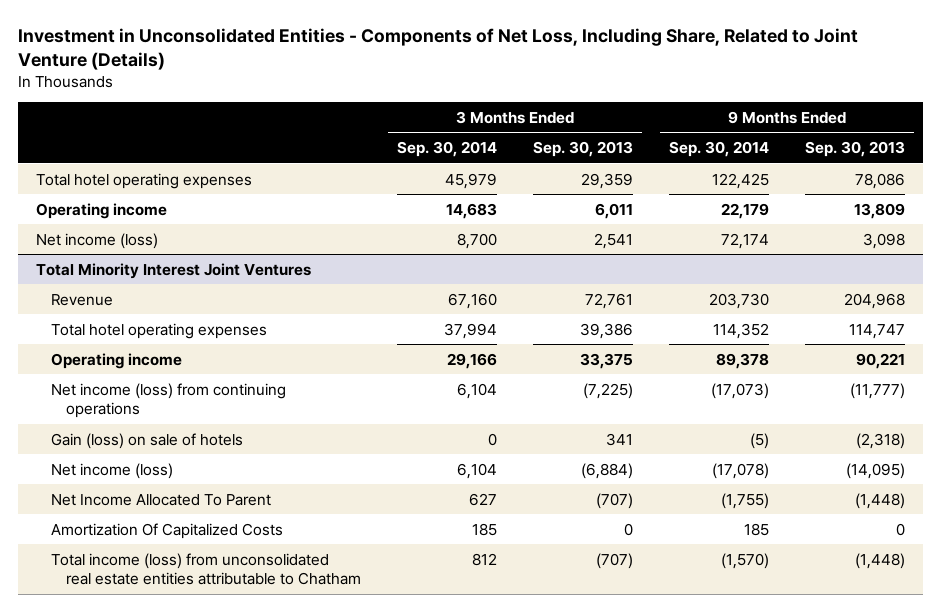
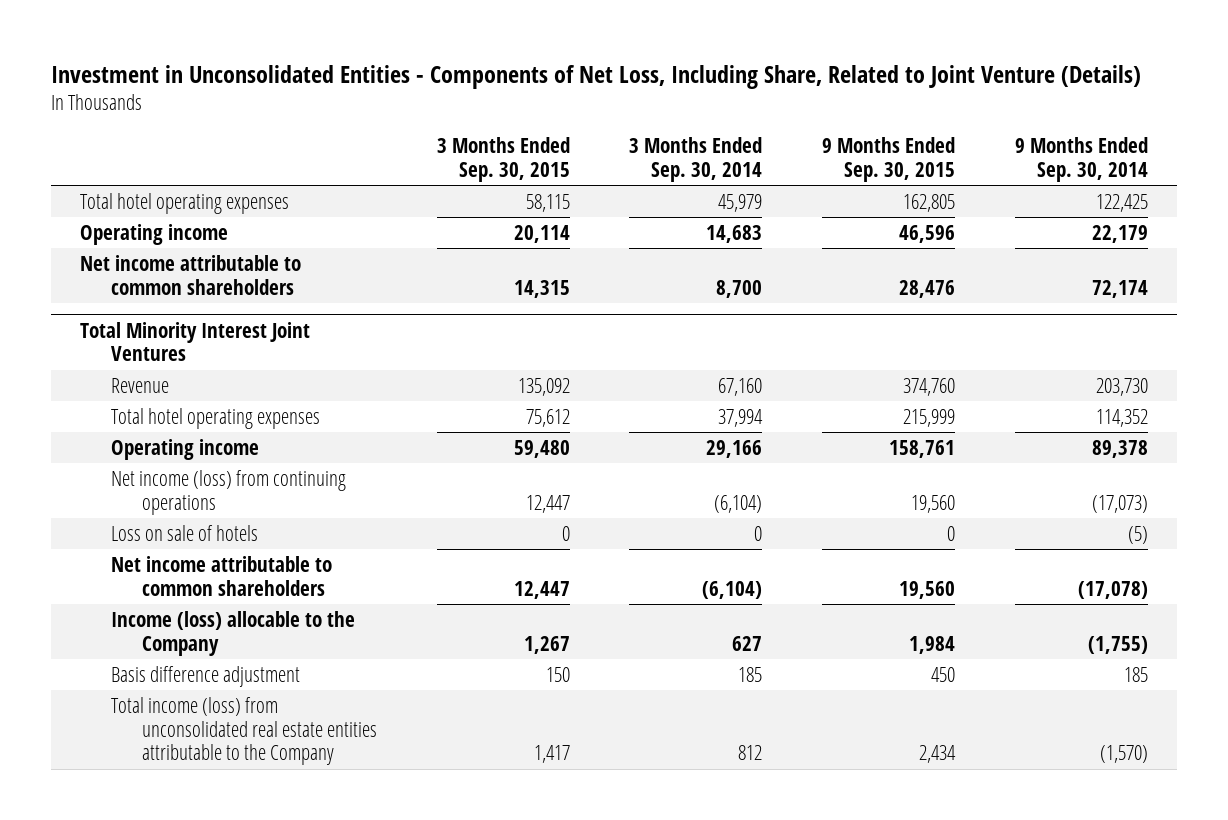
- | 3 Months Ended Sep. 30, 2014 | 3 Months Ended Sep. 30, 2013 | 9 Months Ended Sep. 30, 2014 | 9 Months Ended Sep. 30, 2013
+ | 3 Months Ended Sep. 30, 2015 | 3 Months Ended Sep. 30, 2014 | 9 Months Ended Sep. 30, 2015 | 9 Months Ended Sep. 30, 2014
- Net income (loss) | 8,700 | 2,541 | 72,174 | 3,098
+ Net income attributable to common shareholders | 14,315 | 8,700 | 28,476 | 72,174
@ Total Minority Interest Joint Ventures
- Net income (loss) from continuing operations | 6,104 | (7,225) | (17,073) | (11,777)
- Gain (loss) on sale of hotels | 0 | 341 | (5) | (2,318)
- Net income (loss) | 6,104 | (6,884) | (17,078) | (14,095)
- Net Income Allocated To Parent | 627 | (707) | (1,755) | (1,448)
- Amortization Of Capitalized Costs | 185 | 0 | 185 | 0
- Total income (loss) from unconsolidated real estate entities attributable to Chatham | 812 | (707) | (1,570) | (1,448)
+ Net income (loss) from continuing operations | 12,447 | (6,104) | 19,560 | (17,073)
+ Loss on sale of hotels | 0 | 0 | 0 | (5)
+ Net income attributable to common shareholders | 12,447 | (6,104) | 19,560 | (17,078)
+ Income (loss) allocable to the Company | 1,267 | 627 | 1,984 | (1,755)
+ Basis difference adjustment | 150 | 185 | 450 | 185
+ Total income (loss) from unconsolidated real estate entities attributable to the Company | 1,417 | 812 | 2,434 | (1,570)

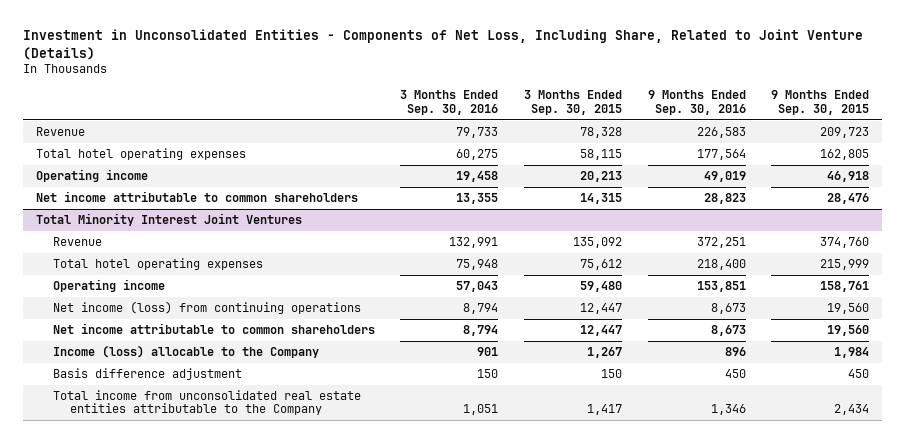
- | 3 Months Ended Sep. 30, 2015 | 3 Months Ended Sep. 30, 2014 | 9 Months Ended Sep. 30, 2015 | 9 Months Ended Sep. 30, 2014
+ | 3 Months Ended Sep. 30, 2016 | 3 Months Ended Sep. 30, 2015 | 9 Months Ended Sep. 30, 2016 | 9 Months Ended Sep. 30, 2015
+ Revenue | 79,733 | 78,328 | 226,583 | 209,723
- Operating income | 20,114 | 14,683 | 46,596 | 22,179
+ Operating income | 19,458 | 20,213 | 49,019 | 46,918
@ Total Minority Interest Joint Ventures
- Loss on sale of hotels | 0 | 0 | 0 | (5)
- Total income (loss) from unconsolidated real estate entities attributable to the Company | 1,417 | 812 | 2,434 | (1,570)
+ Total income from unconsolidated real estate entities attributable to the Company | 1,051 | 1,417 | 1,346 | 2,434

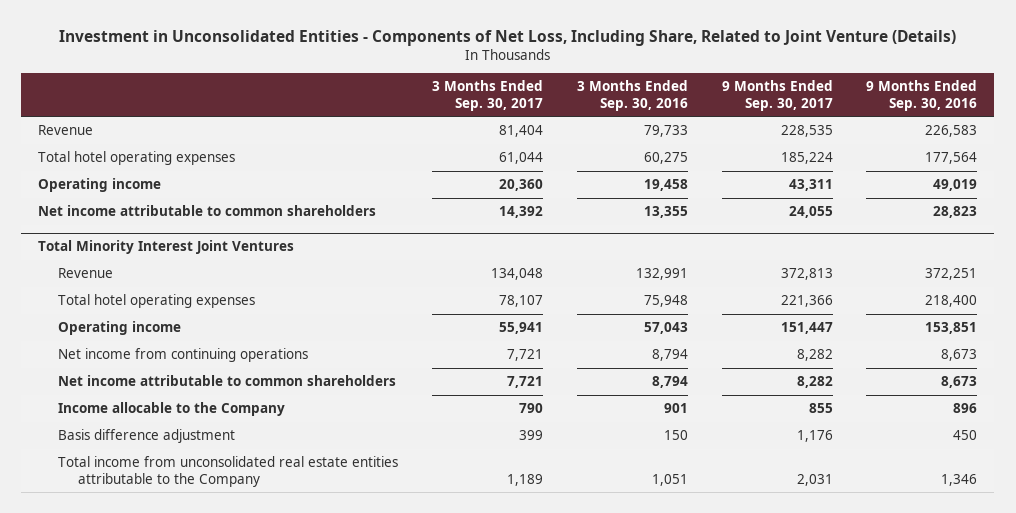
- | 3 Months Ended Sep. 30, 2016 | 3 Months Ended Sep. 30, 2015 | 9 Months Ended Sep. 30, 2016 | 9 Months Ended Sep. 30, 2015
+ | 3 Months Ended Sep. 30, 2017 | 3 Months Ended Sep. 30, 2016 | 9 Months Ended Sep. 30, 2017 | 9 Months Ended Sep. 30, 2016
@ Total Minority Interest Joint Ventures
- Net income (loss) from continuing operations | 8,794 | 12,447 | 8,673 | 19,560
+ Net income from continuing operations | 7,721 | 8,794 | 8,282 | 8,673
- Income (loss) allocable to the Company | 901 | 1,267 | 896 | 1,984
+ Income allocable to the Company | 790 | 901 | 855 | 896

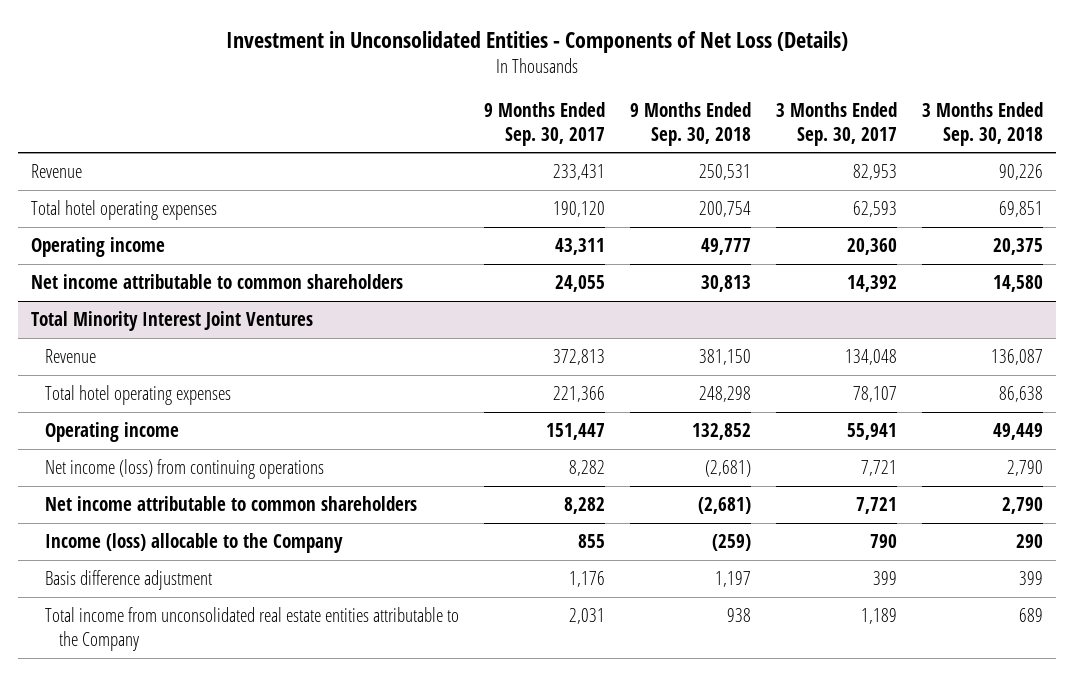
- Investment in Unconsolidated Entities - Components of Net Loss, Including Share, Related to Joint Venture (Details)
+ Investment in Unconsolidated Entities - Components of Net Loss (Details)
- | 3 Months Ended Sep. 30, 2017 | 3 Months Ended Sep. 30, 2016 | 9 Months Ended Sep. 30, 2017 | 9 Months Ended Sep. 30, 2016
+ | 9 Months Ended Sep. 30, 2017 | 9 Months Ended Sep. 30, 2018 | 3 Months Ended Sep. 30, 2017 | 3 Months Ended Sep. 30, 2018
- Revenue | 81,404 | 79,733 | 228,535 | 226,583
- Total hotel operating expenses | 61,044 | 60,275 | 185,224 | 177,564
+ Revenue | 233,431 | 250,531 | 82,953 | 90,226
+ Total hotel operating expenses | 190,120 | 200,754 | 62,593 | 69,851
@ Total Minority Interest Joint Ventures
- Net income from continuing operations | 7,721 | 8,794 | 8,282 | 8,673
+ Net income (loss) from continuing operations | 8,282 | (2,681) | 7,721 | 2,790
- Income allocable to the Company | 790 | 901 | 855 | 896
+ Income (loss) allocable to the Company | 855 | (259) | 790 | 290

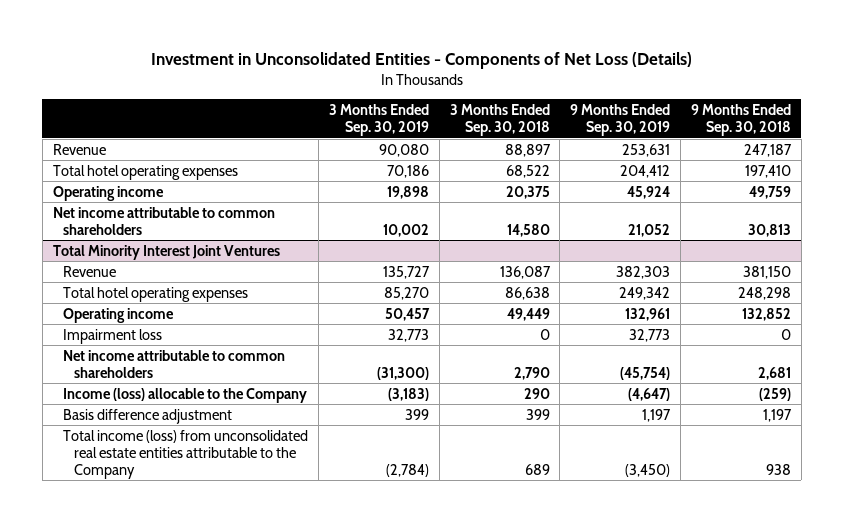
- | 9 Months Ended Sep. 30, 2017 | 9 Months Ended Sep. 30, 2018 | 3 Months Ended Sep. 30, 2017 | 3 Months Ended Sep. 30, 2018
+ | 3 Months Ended Sep. 30, 2019 | 3 Months Ended Sep. 30, 2018 | 9 Months Ended Sep. 30, 2019 | 9 Months Ended Sep. 30, 2018
- Revenue | 233,431 | 250,531 | 82,953 | 90,226
- Total hotel operating expenses | 190,120 | 200,754 | 62,593 | 69,851
- Operating income | 43,311 | 49,777 | 20,360 | 20,375
+ Revenue | 90,080 | 88,897 | 253,631 | 247,187
+ Total hotel operating expenses | 70,186 | 68,522 | 204,412 | 197,410
+ Operating income | 19,898 | 20,375 | 45,924 | 49,759
@ Total Minority Interest Joint Ventures
- Net income (loss) from continuing operations | 8,282 | (2,681) | 7,721 | 2,790
- Net income attributable to common shareholders | 8,282 | (2,681) | 7,721 | 2,790
+ Impairment loss | 32,773 | 0 | 32,773 | 0
+ Net income attributable to common shareholders | (31,300) | 2,790 | (45,754) | 2,681
- Total income from unconsolidated real estate entities attributable to the Company | 2,031 | 938 | 1,189 | 689
+ Total income (loss) from unconsolidated real estate entities attributable to the Company | (2,784) | 689 | (3,450) | 938

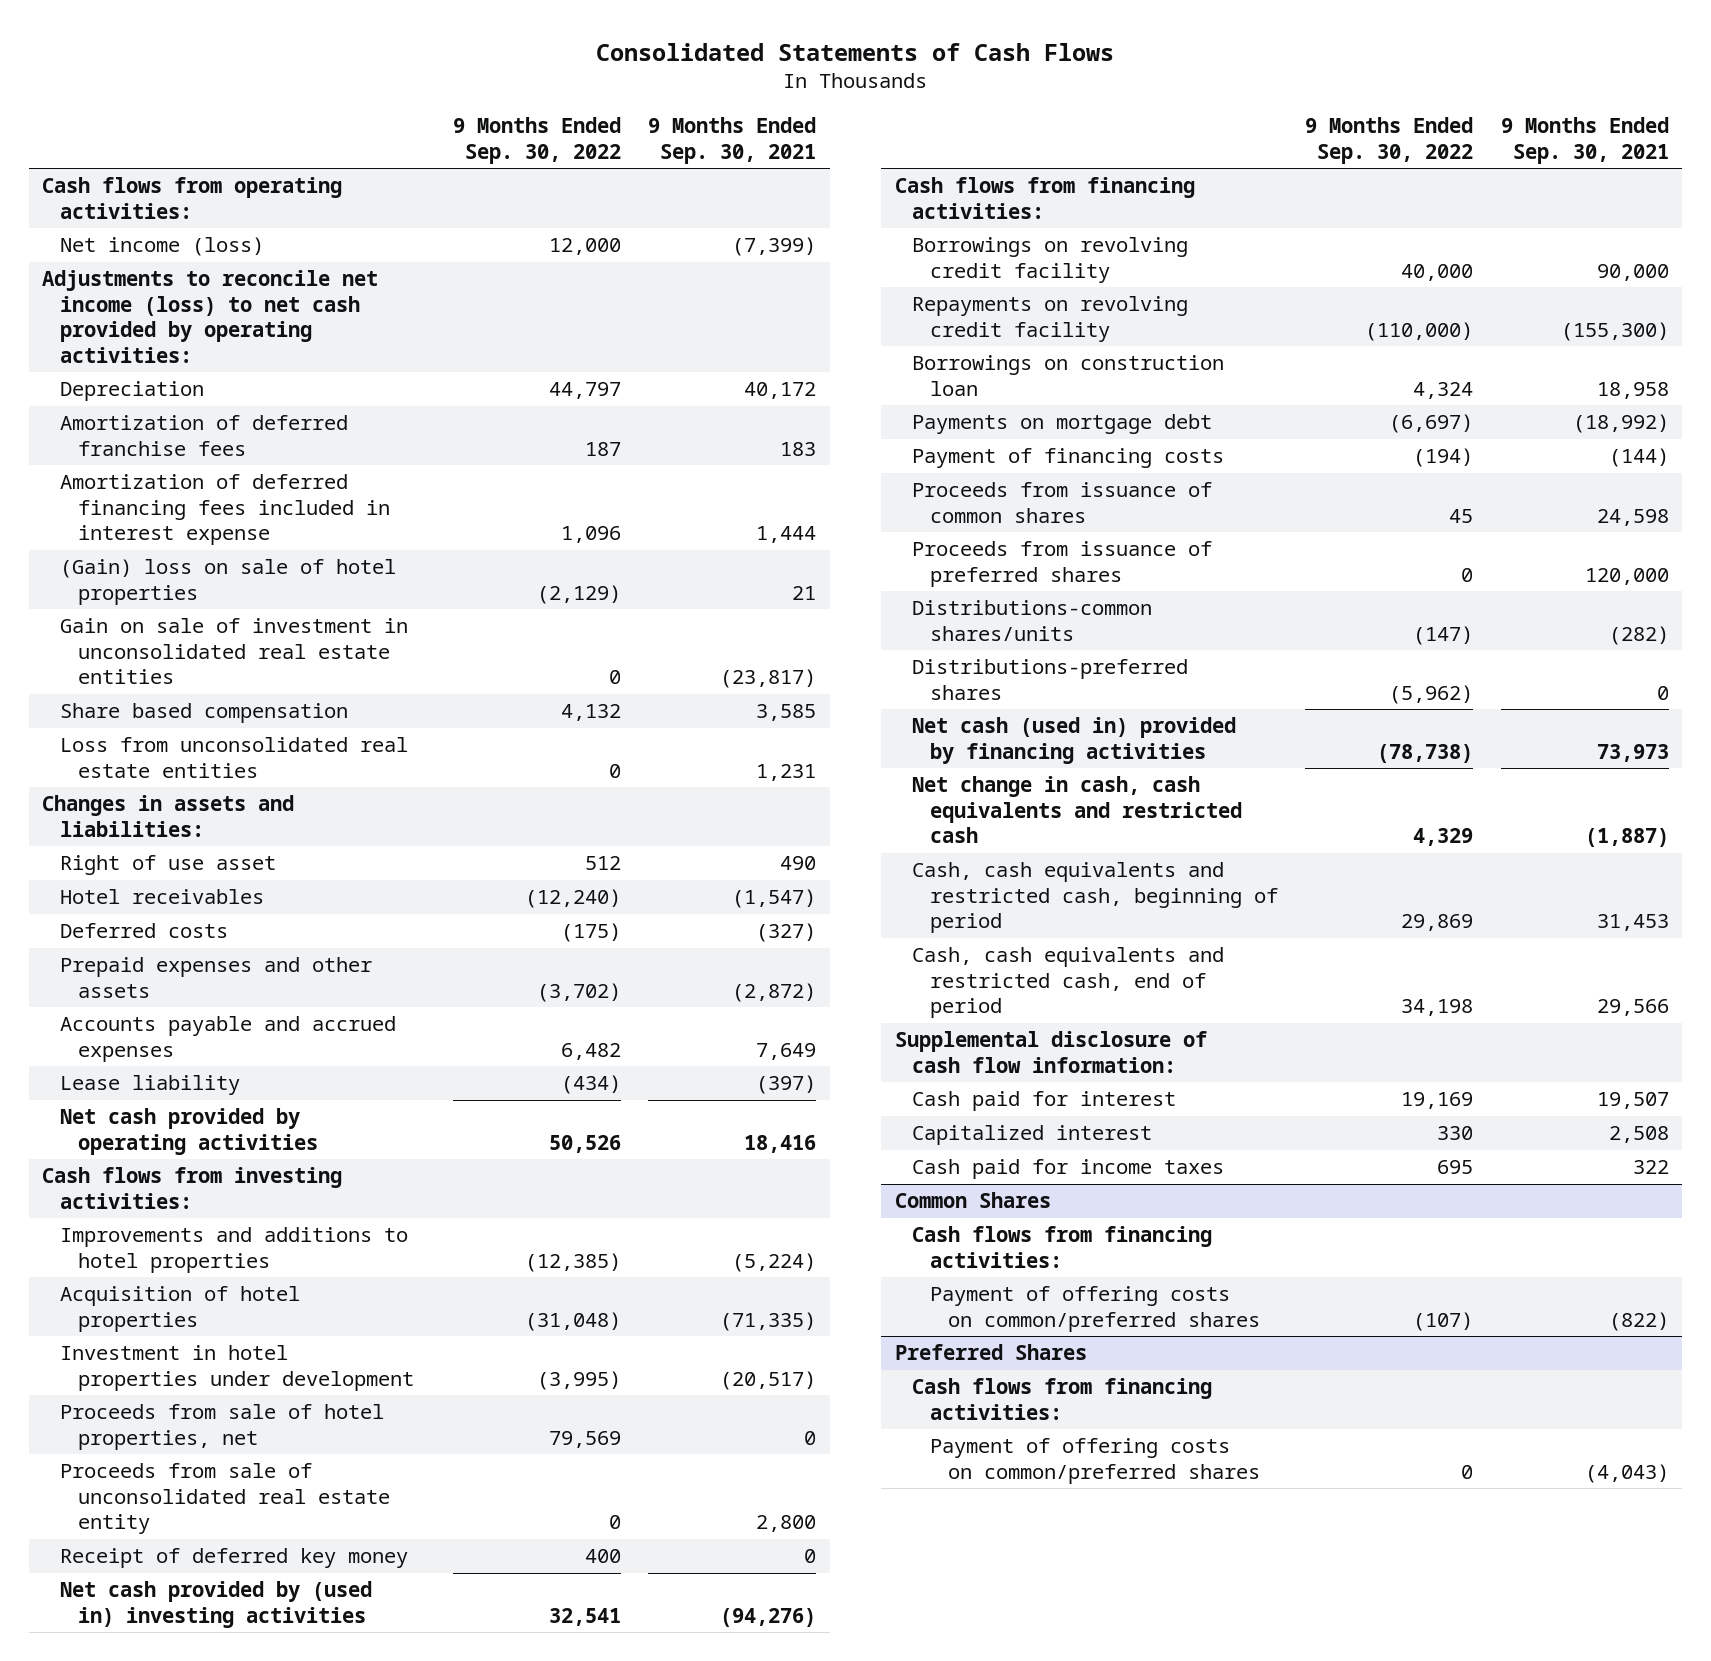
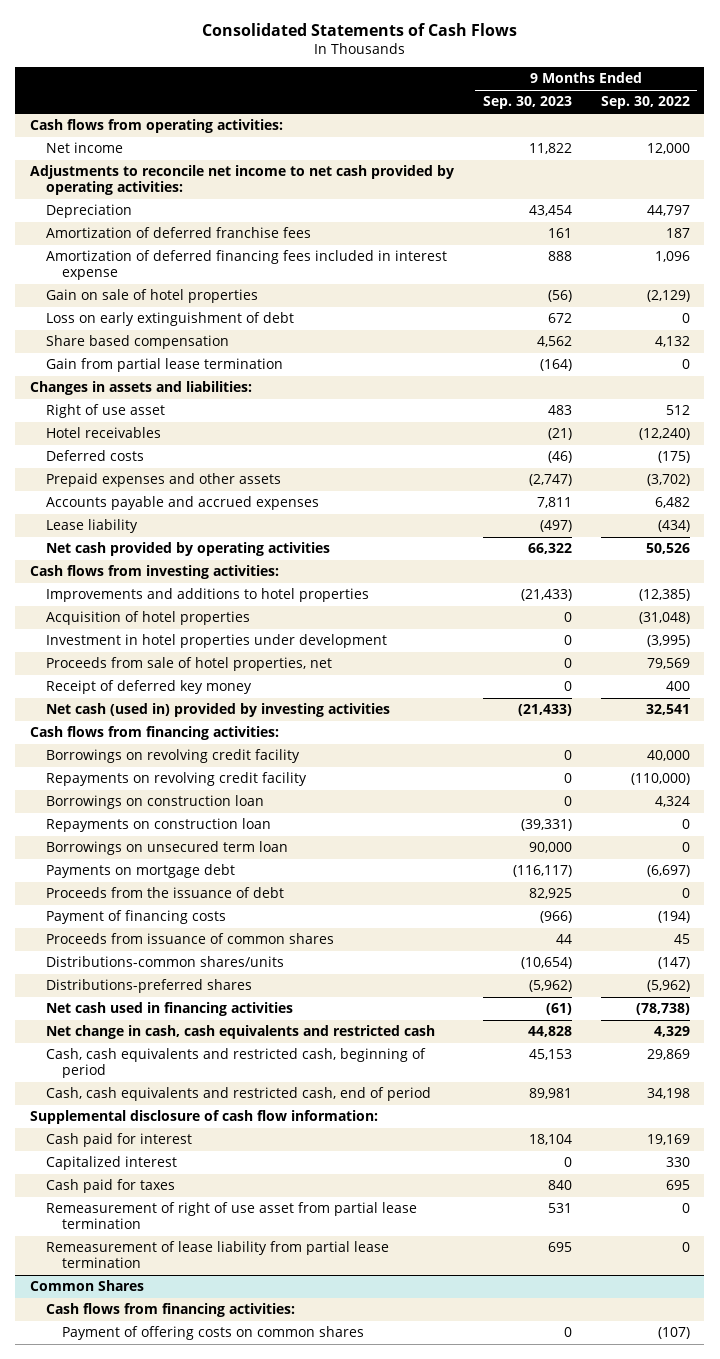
- | 9 Months Ended Sep. 30, 2022 | 9 Months Ended Sep. 30, 2021
+ | 9 Months Ended Sep. 30, 2023 | 9 Months Ended Sep. 30, 2022
- Net income (loss) | 12,000 | (7,399)
- Adjustments to reconcile net income (loss) to net cash provided by operating activities:
+ Net income | 11,822 | 12,000
+ Adjustments to reconcile net income to net cash provided by operating activities:
- (Gain) loss on sale of hotel properties | (2,129) | 21
- Gain on sale of investment in unconsolidated real estate entities | 0 | (23,817)
+ Gain on sale of hotel properties | (56) | (2,129)
+ Loss on early extinguishment of debt | 672 | 0
- Loss from unconsolidated real estate entities | 0 | 1,231
+ Gain from partial lease termination | (164) | 0
- Proceeds from sale of unconsolidated real estate entity | 0 | 2,800
- Net cash provided by (used in) investing activities | 32,541 | (94,276)
+ Net cash (used in) provided by investing activities | (21,433) | 32,541
+ Repayments on construction loan | (39,331) | 0
+ Borrowings on unsecured term loan | 90,000 | 0
+ Proceeds from the issuance of debt | 82,925 | 0
- Proceeds from issuance of preferred shares | 0 | 120,000
- Net cash (used in) provided by financing activities | (78,738) | 73,973
+ Net cash used in financing activities | (61) | (78,738)
- Cash paid for income taxes | 695 | 322
+ Cash paid for taxes | 840 | 695
+ Remeasurement of right of use asset from partial lease termination | 531 | 0
+ Remeasurement of lease liability from partial lease termination | 695 | 0
@ Common Shares
- Payment of offering costs on common/preferred shares | (107) | (822)
- Preferred Shares
- Cash flows from financing activities:
- Payment of offering costs on common/preferred shares | 0 | (4,043)
@ Common Shares
+ Payment of offering costs on common shares | 0 | (107)

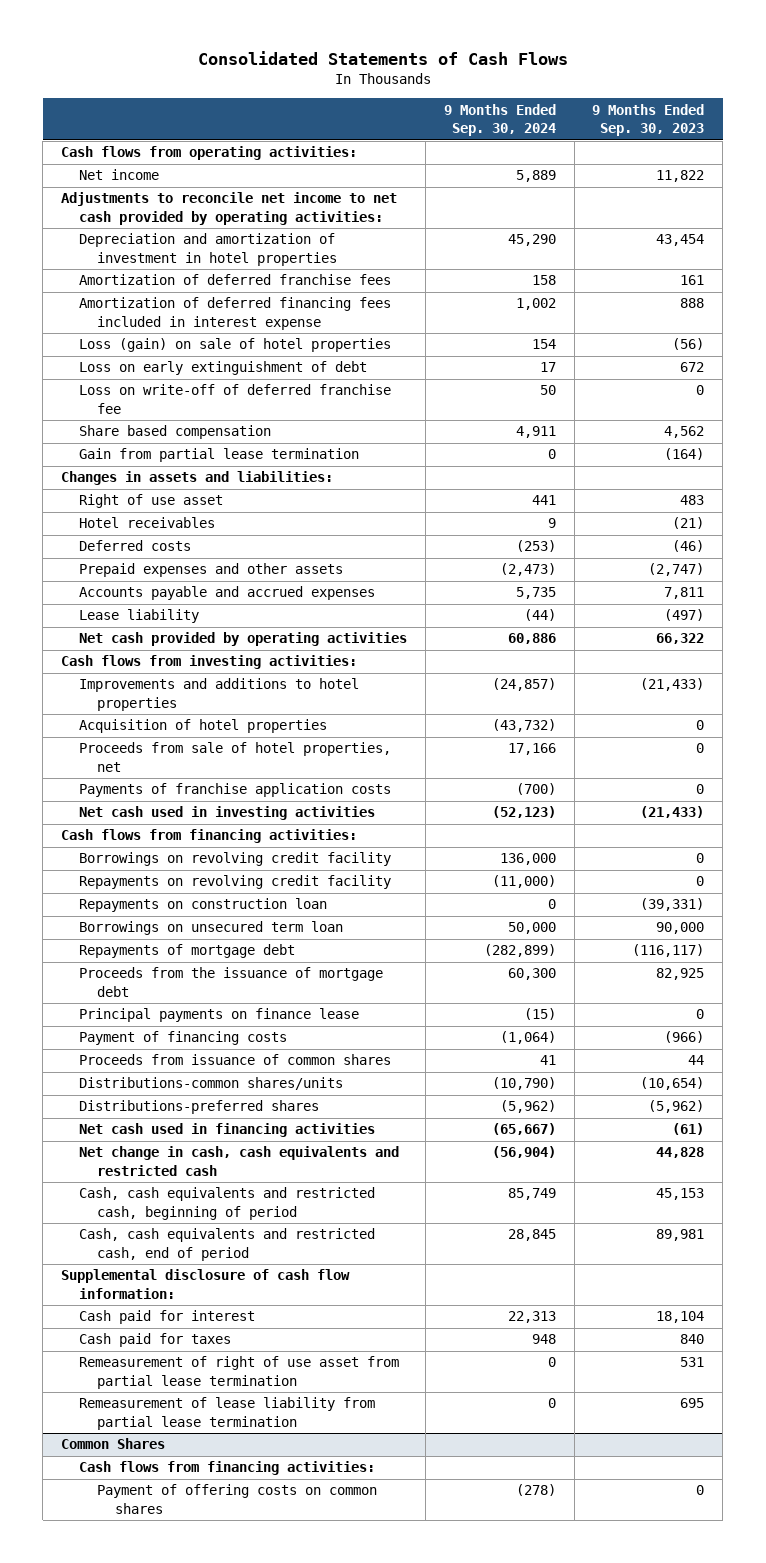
- | 9 Months Ended Sep. 30, 2023 | 9 Months Ended Sep. 30, 2022
+ | 9 Months Ended Sep. 30, 2024 | 9 Months Ended Sep. 30, 2023
- Depreciation | 43,454 | 44,797
+ Depreciation and amortization of investment in hotel properties | 45,290 | 43,454
- Gain on sale of hotel properties | (56) | (2,129)
+ Loss (gain) on sale of hotel properties | 154 | (56)
+ Loss on write-off of deferred franchise fee | 50 | 0
- Investment in hotel properties under development | 0 | (3,995)
- Receipt of deferred key money | 0 | 400
- Net cash (used in) provided by investing activities | (21,433) | 32,541
+ Payments of franchise application costs | (700) | 0
+ Net cash used in investing activities | (52,123) | (21,433)
- Borrowings on construction loan | 0 | 4,324
- Payments on mortgage debt | (116,117) | (6,697)
- Proceeds from the issuance of debt | 82,925 | 0
+ Repayments of mortgage debt | (282,899) | (116,117)
+ Proceeds from the issuance of mortgage debt | 60,300 | 82,925
+ Principal payments on finance lease | (15) | 0
- Capitalized interest | 0 | 330

